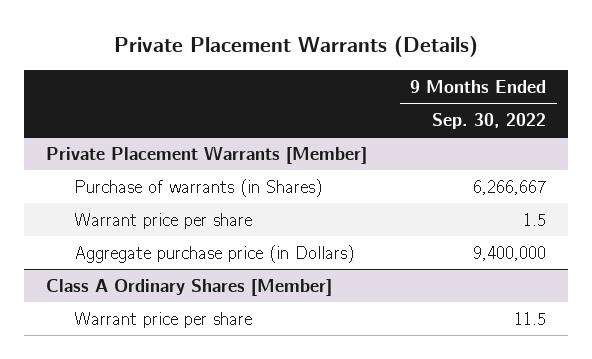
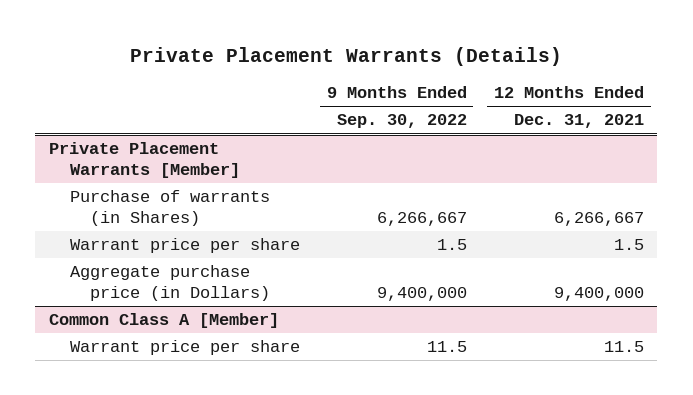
- | 9 Months Ended Sep. 30, 2022
+ | 9 Months Ended Sep. 30, 2022 | 12 Months Ended Dec. 31, 2021
- Class A Ordinary Shares [Member]
+ Common Class A [Member]

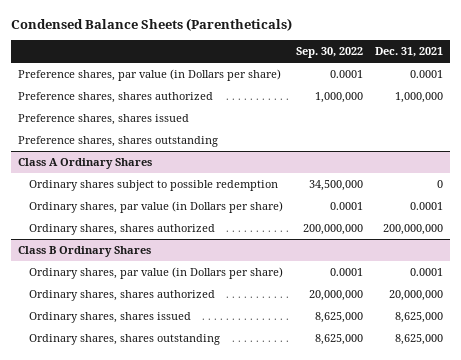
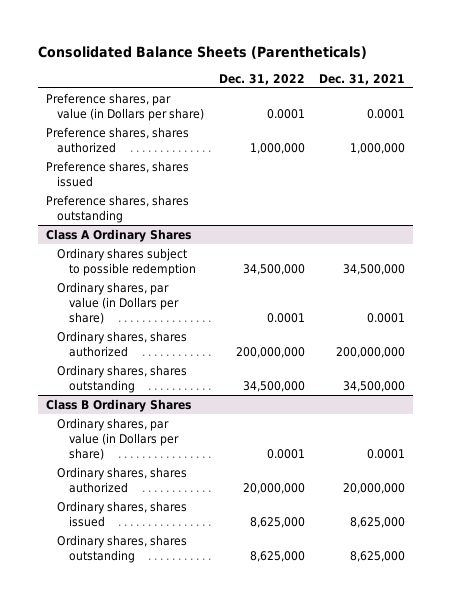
- Condensed Balance Sheets (Parentheticals)
+ Consolidated Balance Sheets (Parentheticals)
- | Sep. 30, 2022 | Dec. 31, 2021
+ | Dec. 31, 2022 | Dec. 31, 2021
@ Class A Ordinary Shares
- Ordinary shares subject to possible redemption | 34,500,000 | 0
+ Ordinary shares subject to possible redemption | 34,500,000 | 34,500,000
+ Ordinary shares, shares outstanding | 34,500,000 | 34,500,000

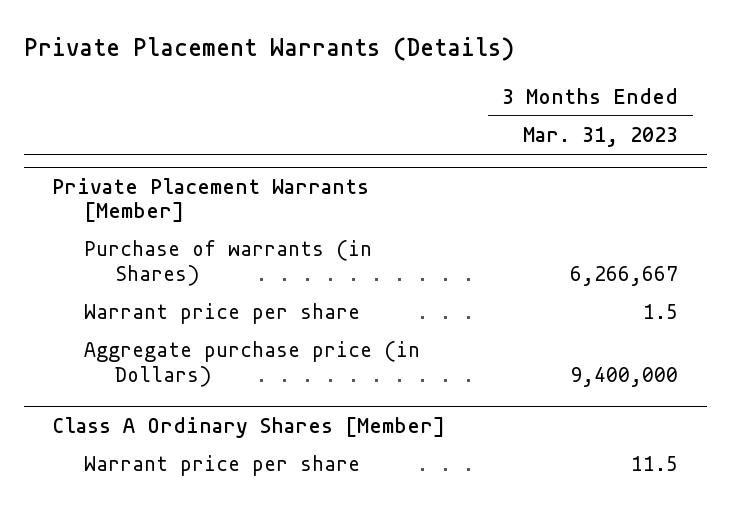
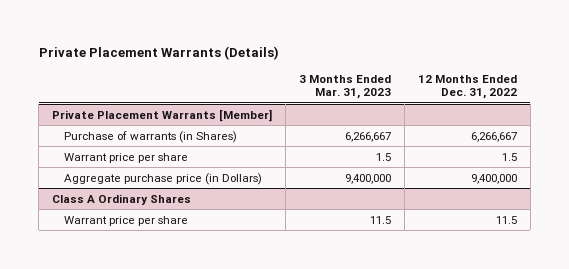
- | 3 Months Ended Mar. 31, 2023
+ | 3 Months Ended Mar. 31, 2023 | 12 Months Ended Dec. 31, 2022
- Class A Ordinary Shares [Member]
+ Class A Ordinary Shares

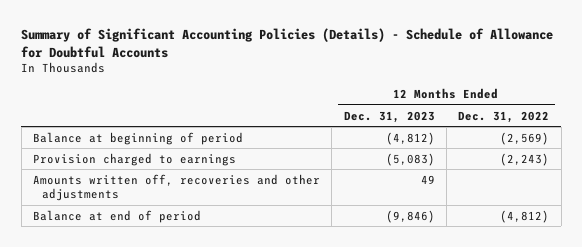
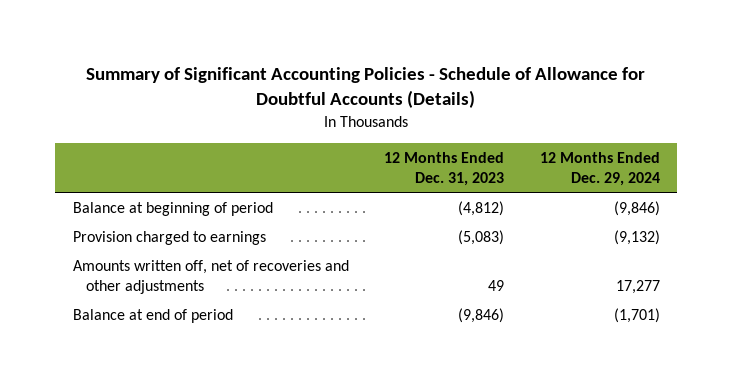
- Summary of Significant Accounting Policies (Details) - Schedule of Allowance for Doubtful Accounts
+ Summary of Significant Accounting Policies - Schedule of Allowance for Doubtful Accounts (Details)
- | 12 Months Ended Dec. 31, 2023 | 12 Months Ended Dec. 31, 2022
+ | 12 Months Ended Dec. 31, 2023 | 12 Months Ended Dec. 29, 2024
- Amounts written off, recoveries and other adjustments | 49 |
+ Amounts written off, net of recoveries and other adjustments | 49 | 17,277

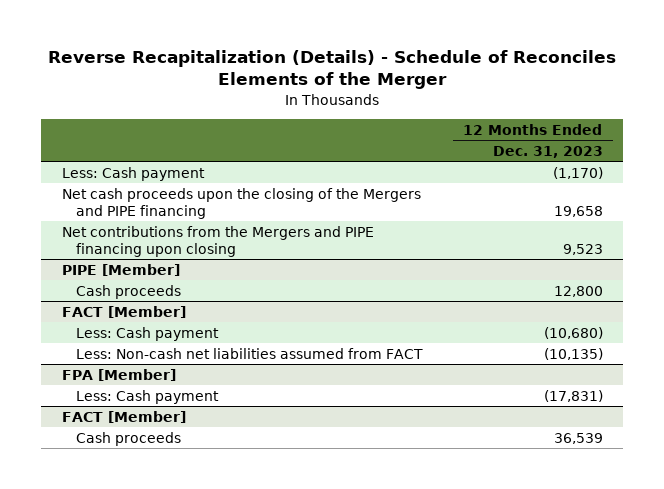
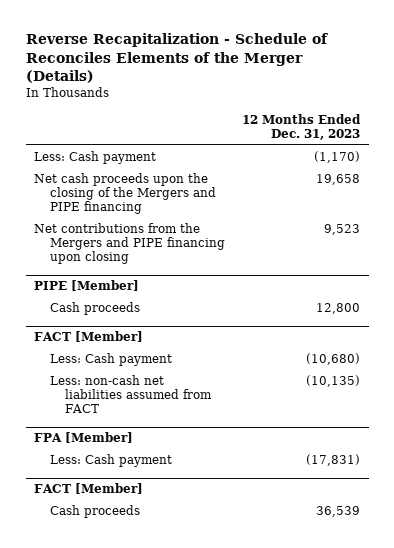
- Reverse Recapitalization (Details) - Schedule of Reconciles Elements of the Merger
+ Reverse Recapitalization - Schedule of Reconciles Elements of the Merger (Details)
@ FACT [Member]
- Less: Non-cash net liabilities assumed from FACT | (10,135)
+ Less: non-cash net liabilities assumed from FACT | (10,135)

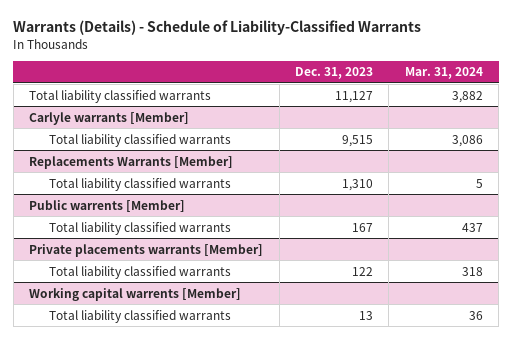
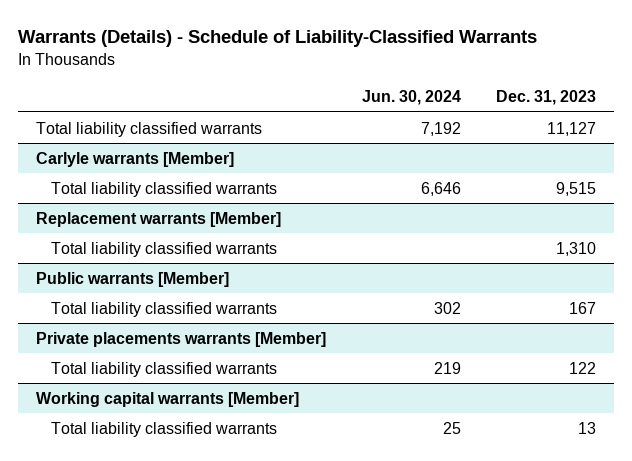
- | Dec. 31, 2023 | Mar. 31, 2024
+ | Jun. 30, 2024 | Dec. 31, 2023
- Replacements Warrants [Member]
+ Replacement warrants [Member]
- Public warrents [Member]
+ Public warrants [Member]
- Working capital warrents [Member]
+ Working capital warrants [Member]

